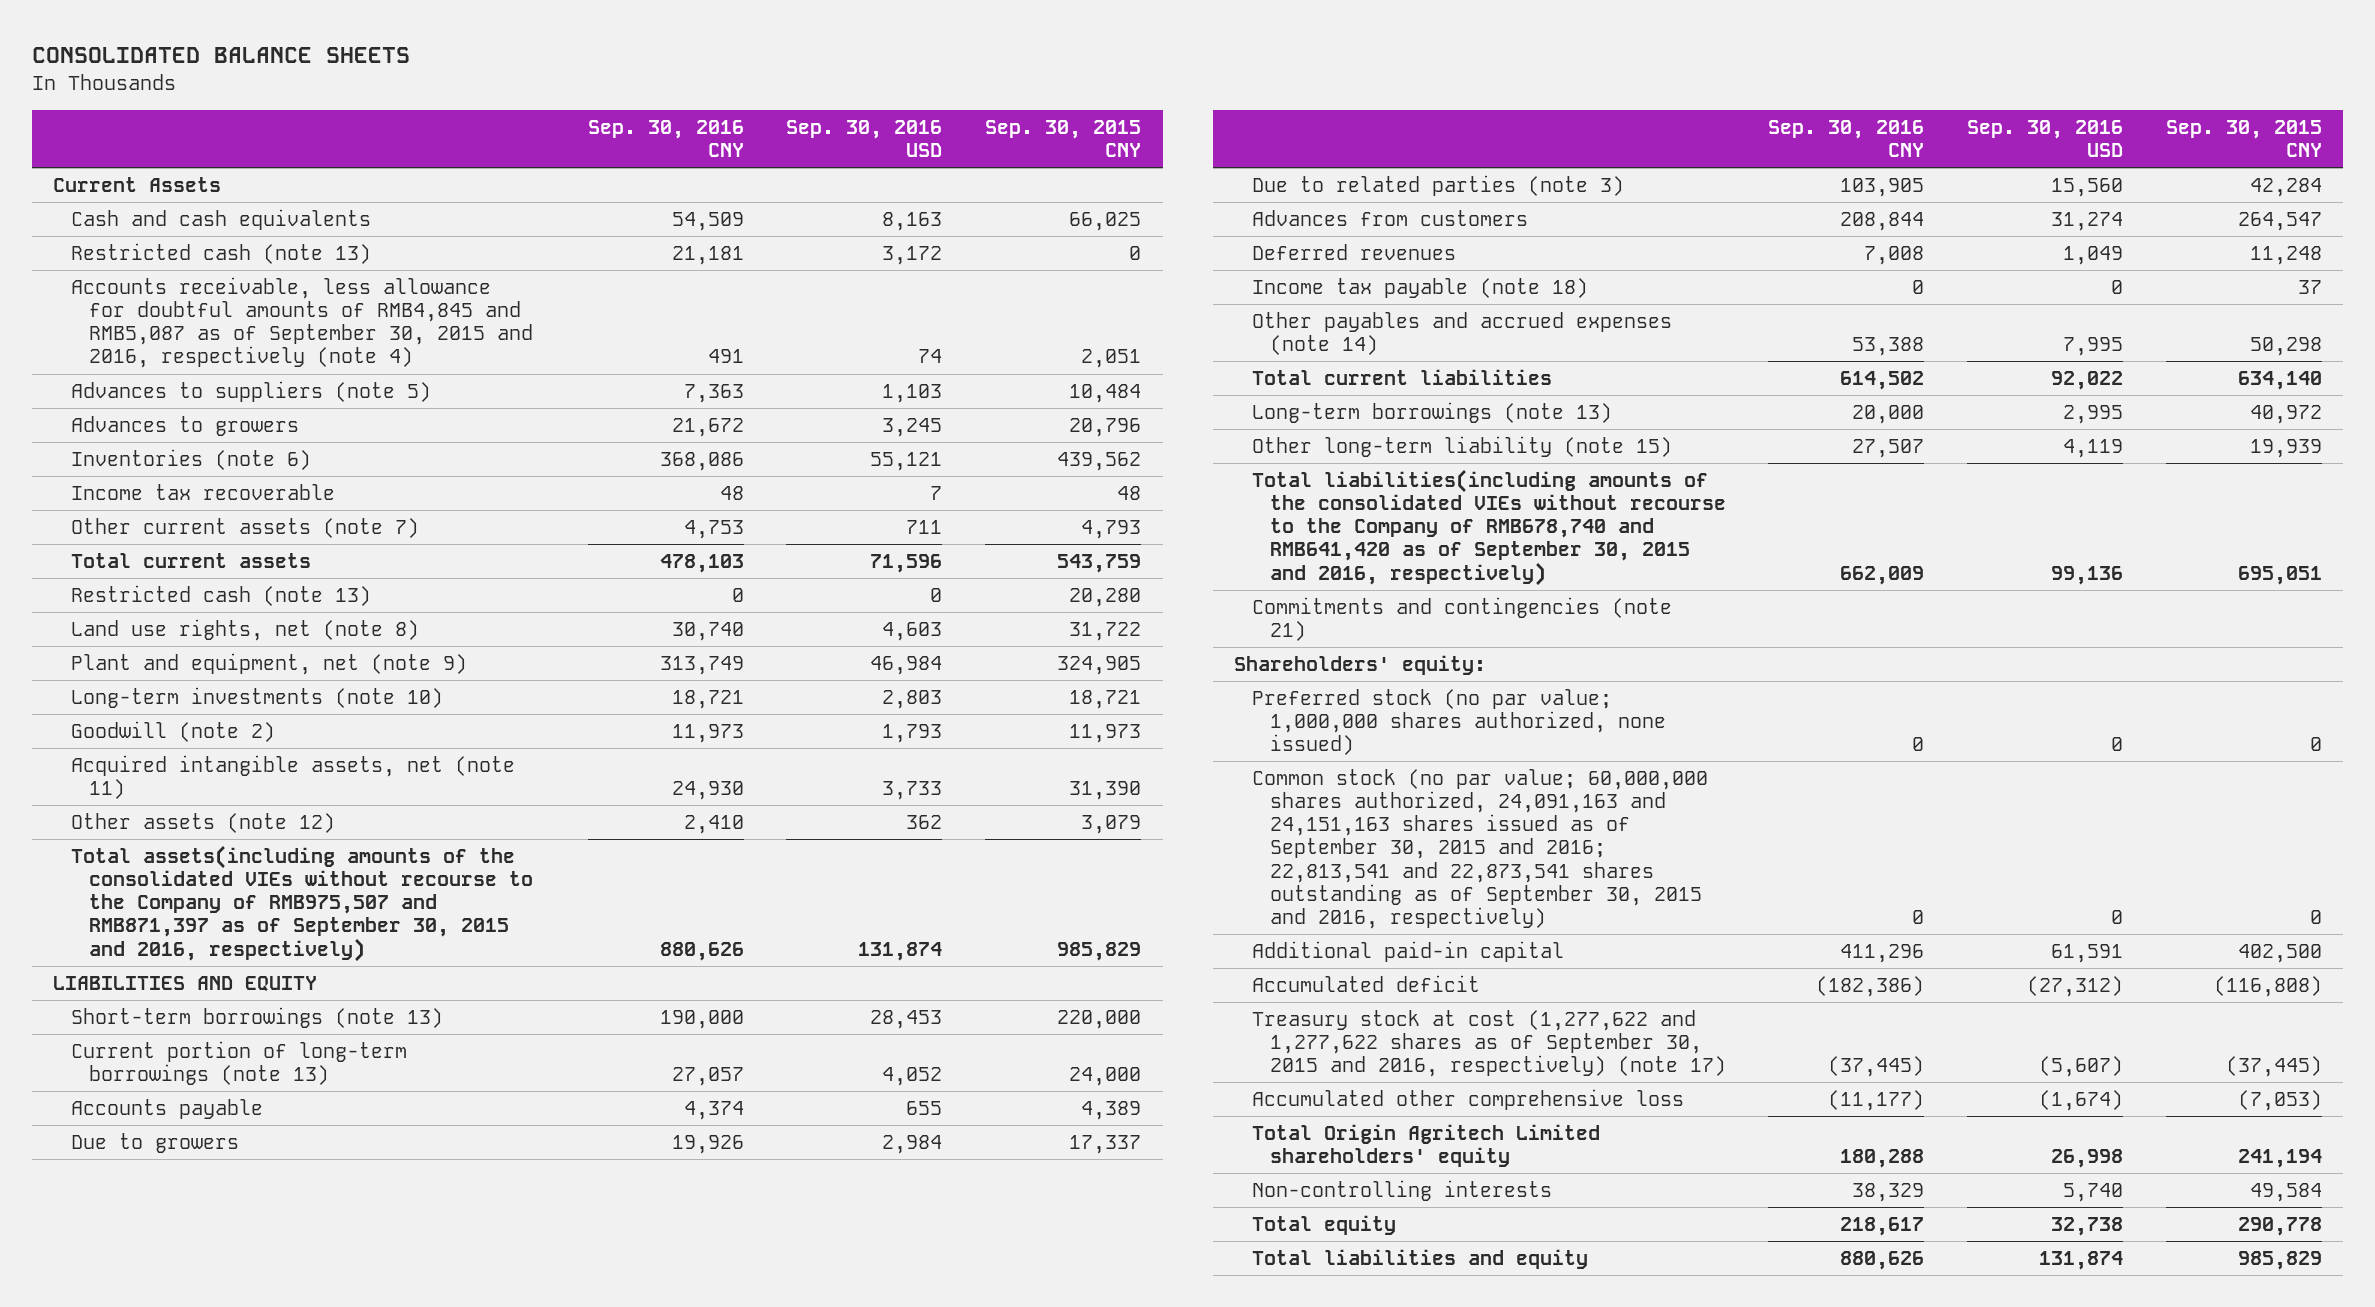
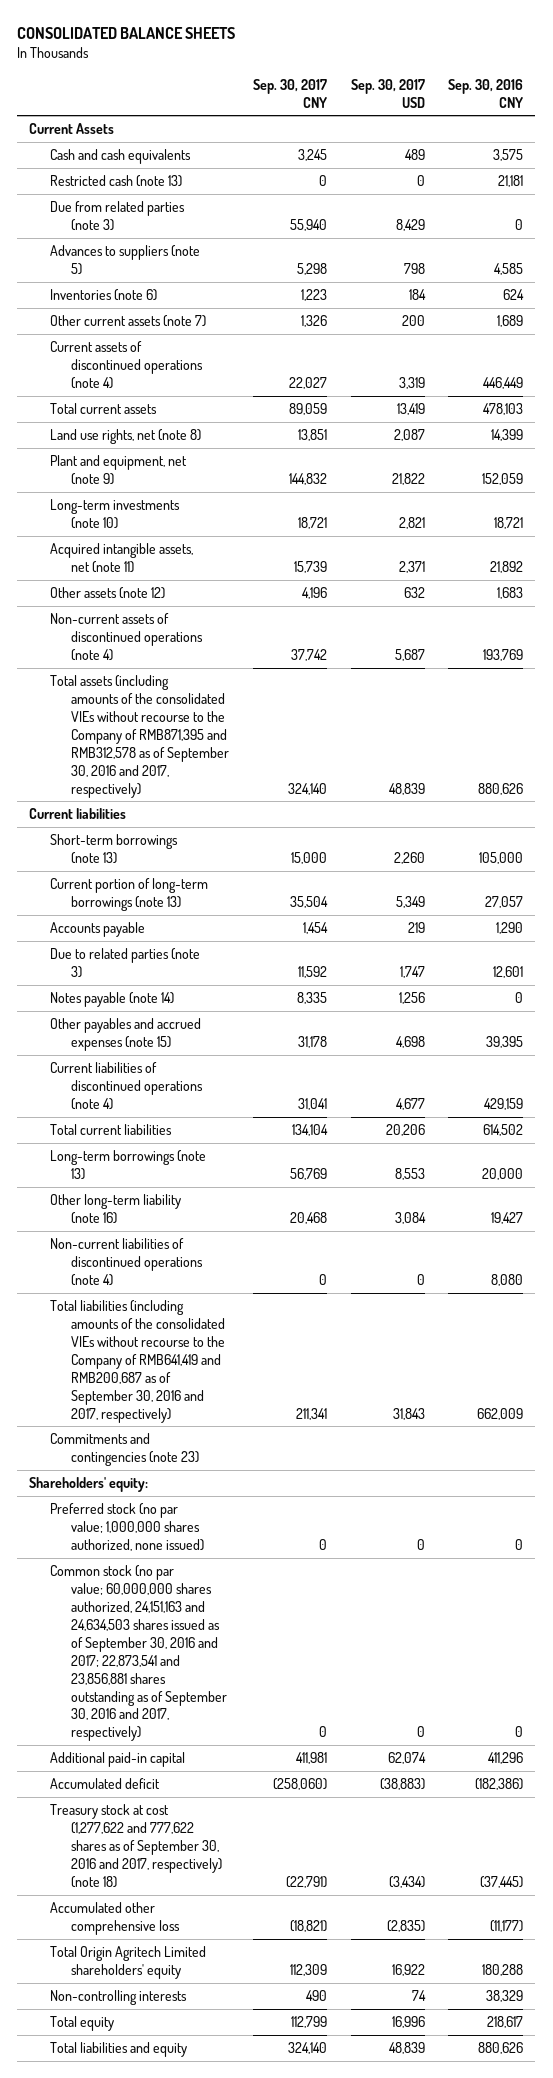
- | Sep. 30, 2016 CNY | Sep. 30, 2016 USD | Sep. 30, 2015 CNY
+ | Sep. 30, 2017 CNY | Sep. 30, 2017 USD | Sep. 30, 2016 CNY
- Cash and cash equivalents | 54,509 | 8,163 | 66,025
+ Cash and cash equivalents | 3,245 | 489 | 3,575
- Accounts receivable, less allowance for doubtful amounts of RMB4,845 and RMB5,087 as of September 30, 2015 and 2016, respectively (note 4) | 491 | 74 | 2,051
- Advances to suppliers (note 5) | 7,363 | 1,103 | 10,484
- Advances to growers | 21,672 | 3,245 | 20,796
- Inventories (note 6) | 368,086 | 55,121 | 439,562
- Income tax recoverable | 48 | 7 | 48
- Other current assets (note 7) | 4,753 | 711 | 4,793
+ Due from related parties (note 3) | 55,940 | 8,429 | 0
+ Advances to suppliers (note 5) | 5,298 | 798 | 4,585
+ Inventories (note 6) | 1,223 | 184 | 624
+ Other current assets (note 7) | 1,326 | 200 | 1,689
+ Current assets of discontinued operations (note 4) | 22,027 | 3,319 | 446,449
- Restricted cash (note 13) | 0 | 0 | 20,280
- Land use rights, net (note 8) | 30,740 | 4,603 | 31,722
- Plant and equipment, net (note 9) | 313,749 | 46,984 | 324,905
+ Land use rights, net (note 8) | 13,851 | 2,087 | 14,399
+ Plant and equipment, net (note 9) | 144,832 | 21,822 | 152,059
- Goodwill (note 2) | 11,973 | 1,793 | 11,973
- Acquired intangible assets, net (note 11) | 24,930 | 3,733 | 31,390
- Other assets (note 12) | 2,410 | 362 | 3,079
- Total assets(including amounts of the consolidated VIEs without recourse to the Company of RMB975,507 and RMB871,397 as of September 30, 2015 and 2016, respectively) | 880,626 | 131,874 | 985,829
- LIABILITIES AND EQUITY
- Short-term borrowings (note 13) | 190,000 | 28,453 | 220,000
+ Acquired intangible assets, net (note 11) | 15,739 | 2,371 | 21,892
+ Other assets (note 12) | 4,196 | 632 | 1,683
+ Non-current assets of discontinued operations (note 4) | 37,742 | 5,687 | 193,769
+ Total assets (including amounts of the consolidated VIEs without recourse to the Company of RMB871,395 and RMB312,578 as of September 30, 2016 and 2017, respectively) | 324,140 | 48,839 | 880,626
+ Current liabilities
+ Short-term borrowings (note 13) | 15,000 | 2,260 | 105,000
- Accounts payable | 4,374 | 655 | 4,389
- Due to growers | 19,926 | 2,984 | 17,337
- Due to related parties (note 3) | 103,905 | 15,560 | 42,284
- Advances from customers | 208,844 | 31,274 | 264,547
- Deferred revenues | 7,008 | 1,049 | 11,248
- Income tax payable (note 18) | 0 | 0 | 37
- Other payables and accrued expenses (note 14) | 53,388 | 7,995 | 50,298
+ Accounts payable | 1,454 | 219 | 1,290
+ Due to related parties (note 3) | 11,592 | 1,747 | 12,601
+ Notes payable (note 14) | 8,335 | 1,256 | 0
+ Other payables and accrued expenses (note 15) | 31,178 | 4,698 | 39,395
+ Current liabilities of discontinued operations (note 4) | 31,041 | 4,677 | 429,159
- Other long-term liability (note 15) | 27,507 | 4,119 | 19,939
- Total liabilities(including amounts of the consolidated VIEs without recourse to the Company of RMB678,740 and RMB641,420 as of September 30, 2015 and 2016, respectively) | 662,009 | 99,136 | 695,051
- Commitments and contingencies (note 21)
+ Other long-term liability (note 16) | 20,468 | 3,084 | 19,427
+ Non-current liabilities of discontinued operations (note 4) | 0 | 0 | 8,080
+ Total liabilities (including amounts of the consolidated VIEs without recourse to the Company of RMB641,419 and RMB200,687 as of September 30, 2016 and 2017, respectively) | 211,341 | 31,843 | 662,009
+ Commitments and contingencies (note 23)
- Common stock (no par value; 60,000,000 shares authorized, 24,091,163 and 24,151,163 shares issued as of September 30, 2015 and 2016; 22,813,541 and 22,873,541 shares outstanding as of September 30, 2015 and 2016, respectively) | 0 | 0 | 0
+ Common stock (no par value; 60,000,000 shares authorized, 24,151,163 and 24,634,503 shares issued as of September 30, 2016 and 2017; 22,873,541 and 23,856,881 shares outstanding as of September 30, 2016 and 2017, respectively) | 0 | 0 | 0
- Treasury stock at cost (1,277,622 and 1,277,622 shares as of September 30, 2015 and 2016, respectively) (note 17) | (37,445) | (5,607) | (37,445)
+ Treasury stock at cost (1,277,622 and 777,622 shares as of September 30, 2016 and 2017, respectively) (note 18) | (22,791) | (3,434) | (37,445)

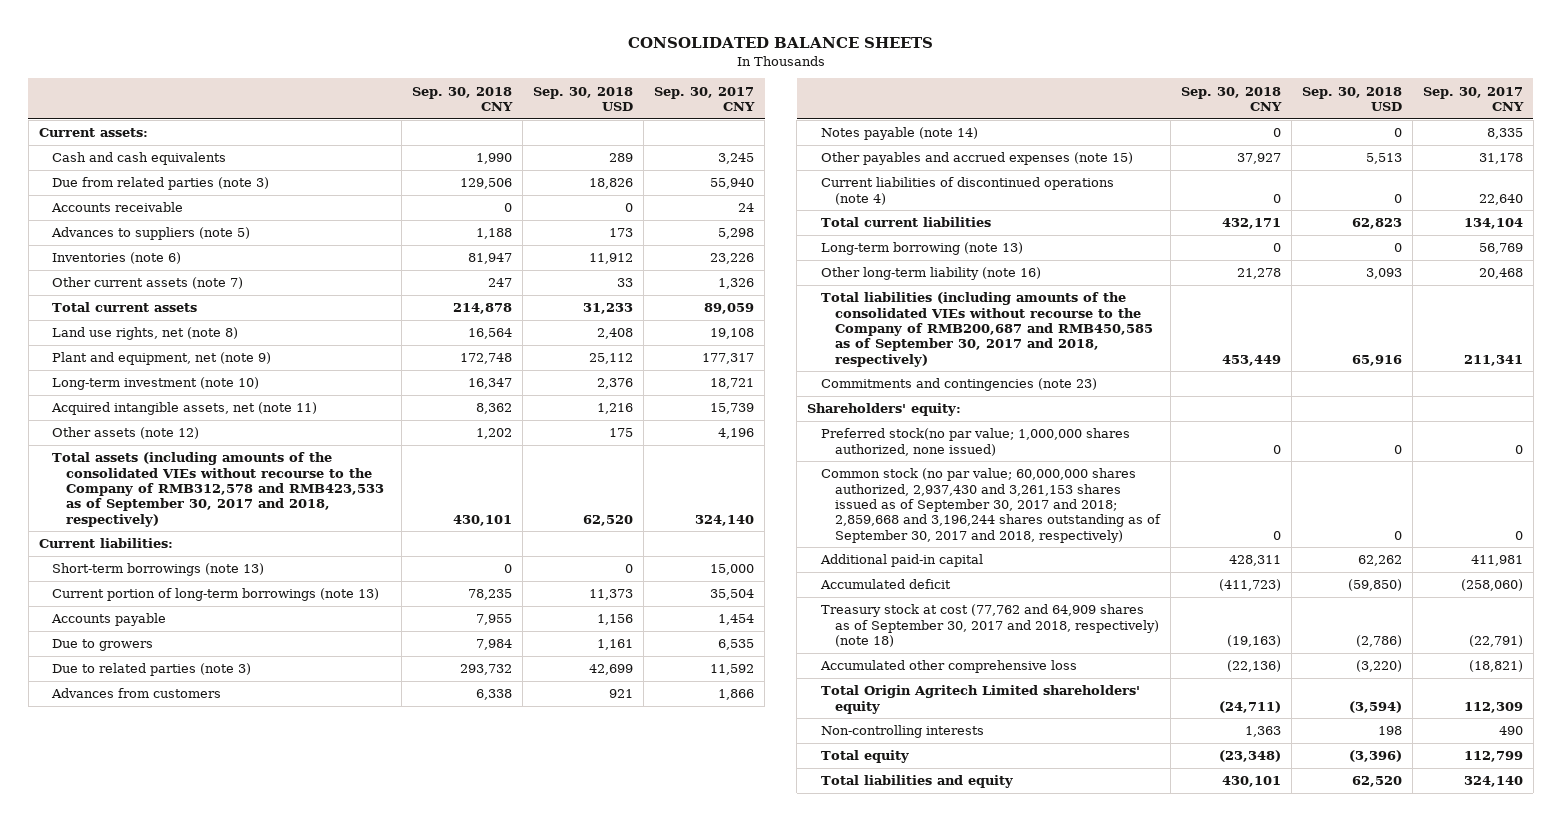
- | Sep. 30, 2017 CNY | Sep. 30, 2017 USD | Sep. 30, 2016 CNY
+ | Sep. 30, 2018 CNY | Sep. 30, 2018 USD | Sep. 30, 2017 CNY
- Current Assets
+ Current assets:
- Restricted cash (note 13) | 0 | 0 | 21,181
+ Accounts receivable | 0 | 0 | 24
- Inventories (note 6) | 1,223 | 184 | 624
+ Inventories (note 6) | 81,947 | 11,912 | 23,226
- Current assets of discontinued operations (note 4) | 22,027 | 3,319 | 446,449
- Land use rights, net (note 8) | 13,851 | 2,087 | 14,399
- Plant and equipment, net (note 9) | 144,832 | 21,822 | 152,059
- Long-term investments (note 10) | 18,721 | 2,821 | 18,721
+ Land use rights, net (note 8) | 16,564 | 2,408 | 19,108
+ Plant and equipment, net (note 9) | 172,748 | 25,112 | 177,317
+ Long-term investment (note 10) | 16,347 | 2,376 | 18,721
- Non-current assets of discontinued operations (note 4) | 37,742 | 5,687 | 193,769
- Total assets (including amounts of the consolidated VIEs without recourse to the Company of RMB871,395 and RMB312,578 as of September 30, 2016 and 2017, respectively) | 324,140 | 48,839 | 880,626
- Current liabilities
+ Total assets (including amounts of the consolidated VIEs without recourse to the Company of RMB312,578 and RMB423,533 as of September 30, 2017 and 2018, respectively) | 430,101 | 62,520 | 324,140
+ Current liabilities:
+ Due to growers | 7,984 | 1,161 | 6,535
+ Advances from customers | 6,338 | 921 | 1,866
- Current liabilities of discontinued operations (note 4) | 31,041 | 4,677 | 429,159
+ Current liabilities of discontinued operations (note 4) | 0 | 0 | 22,640
- Long-term borrowings (note 13) | 56,769 | 8,553 | 20,000
+ Long-term borrowing (note 13) | 0 | 0 | 56,769
- Non-current liabilities of discontinued operations (note 4) | 0 | 0 | 8,080
- Total liabilities (including amounts of the consolidated VIEs without recourse to the Company of RMB641,419 and RMB200,687 as of September 30, 2016 and 2017, respectively) | 211,341 | 31,843 | 662,009
+ Total liabilities (including amounts of the consolidated VIEs without recourse to the Company of RMB200,687 and RMB450,585 as of September 30, 2017 and 2018, respectively) | 453,449 | 65,916 | 211,341
- Preferred stock (no par value; 1,000,000 shares authorized, none issued) | 0 | 0 | 0
- Common stock (no par value; 60,000,000 shares authorized, 24,151,163 and 24,634,503 shares issued as of September 30, 2016 and 2017; 22,873,541 and 23,856,881 shares outstanding as of September 30, 2016 and 2017, respectively) | 0 | 0 | 0
+ Preferred stock(no par value; 1,000,000 shares authorized, none issued) | 0 | 0 | 0
+ Common stock (no par value; 60,000,000 shares authorized, 2,937,430 and 3,261,153 shares issued as of September 30, 2017 and 2018; 2,859,668 and 3,196,244 shares outstanding as of September 30, 2017 and 2018, respectively) | 0 | 0 | 0
- Treasury stock at cost (1,277,622 and 777,622 shares as of September 30, 2016 and 2017, respectively) (note 18) | (22,791) | (3,434) | (37,445)
+ Treasury stock at cost (77,762 and 64,909 shares as of September 30, 2017 and 2018, respectively) (note 18) | (19,163) | (2,786) | (22,791)

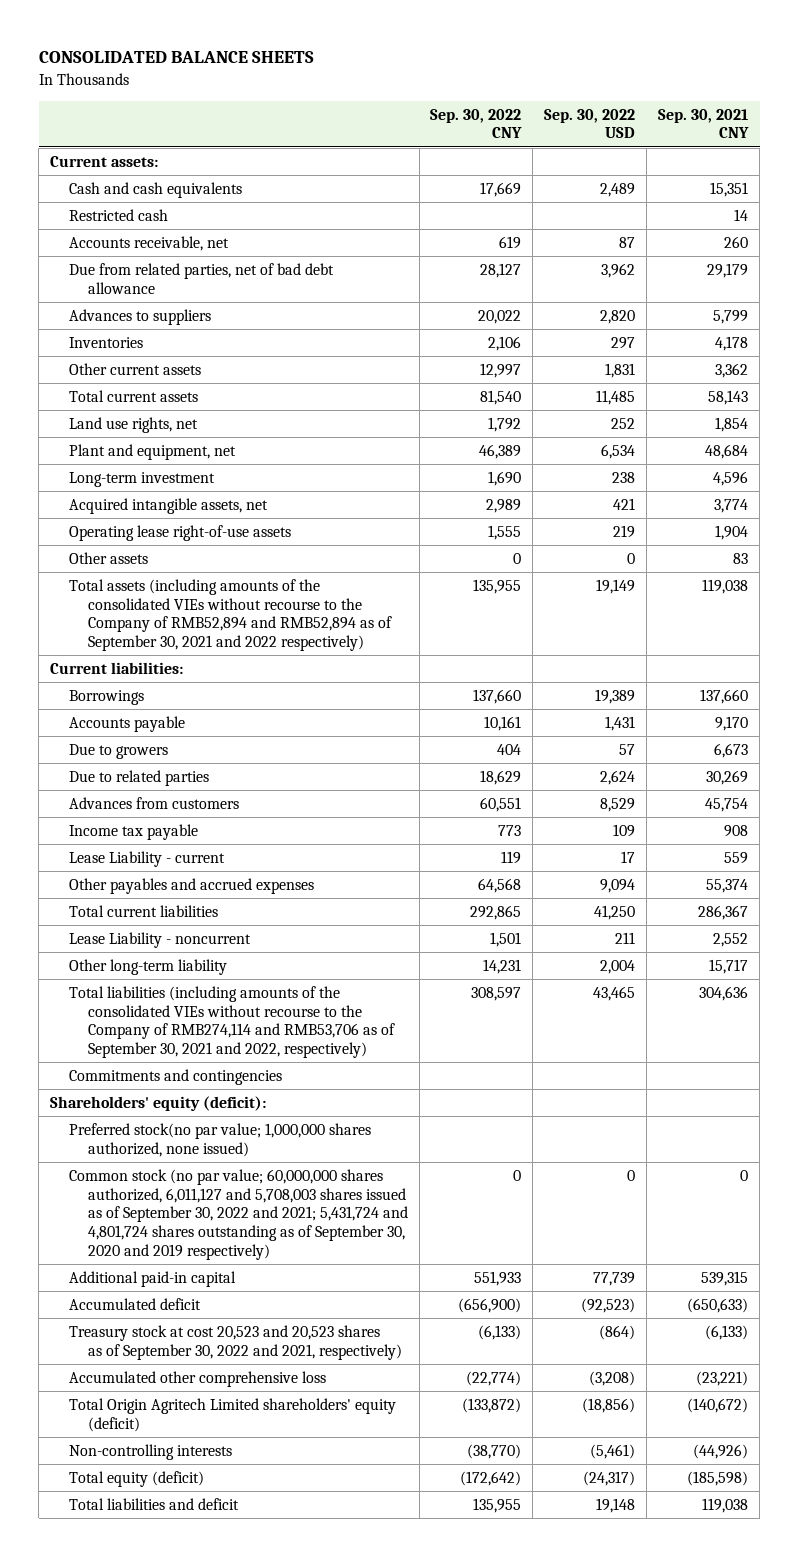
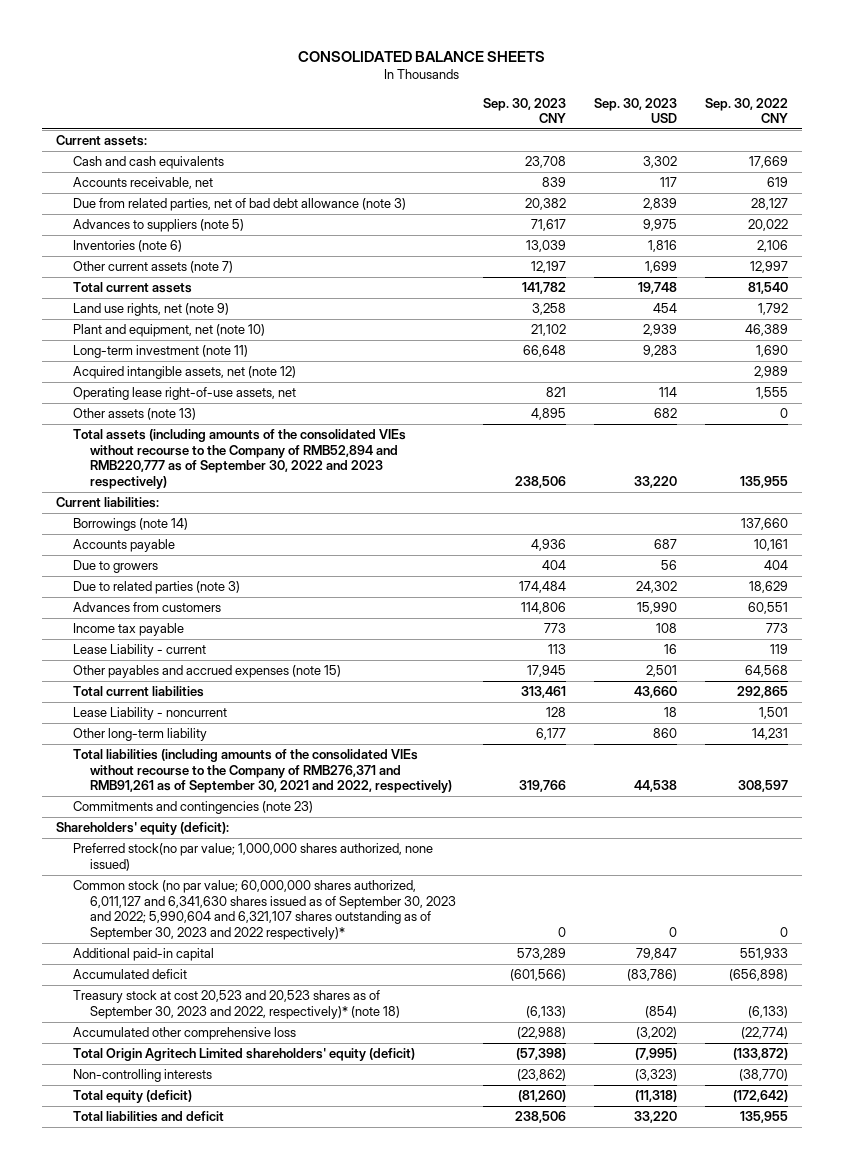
- | Sep. 30, 2022 CNY | Sep. 30, 2022 USD | Sep. 30, 2021 CNY
+ | Sep. 30, 2023 CNY | Sep. 30, 2023 USD | Sep. 30, 2022 CNY
- Restricted cash | | | 14
- Due from related parties, net of bad debt allowance | 28,127 | 3,962 | 29,179
- Advances to suppliers | 20,022 | 2,820 | 5,799
- Inventories | 2,106 | 297 | 4,178
- Other current assets | 12,997 | 1,831 | 3,362
+ Due from related parties, net of bad debt allowance (note 3) | 20,382 | 2,839 | 28,127
+ Advances to suppliers (note 5) | 71,617 | 9,975 | 20,022
+ Inventories (note 6) | 13,039 | 1,816 | 2,106
+ Other current assets (note 7) | 12,197 | 1,699 | 12,997
- Land use rights, net | 1,792 | 252 | 1,854
- Plant and equipment, net | 46,389 | 6,534 | 48,684
- Long-term investment | 1,690 | 238 | 4,596
- Acquired intangible assets, net | 2,989 | 421 | 3,774
- Operating lease right-of-use assets | 1,555 | 219 | 1,904
- Other assets | 0 | 0 | 83
- Total assets (including amounts of the consolidated VIEs without recourse to the Company of RMB52,894 and RMB52,894 as of September 30, 2021 and 2022 respectively) | 135,955 | 19,149 | 119,038
+ Land use rights, net (note 9) | 3,258 | 454 | 1,792
+ Plant and equipment, net (note 10) | 21,102 | 2,939 | 46,389
+ Long-term investment (note 11) | 66,648 | 9,283 | 1,690
+ Acquired intangible assets, net (note 12) | | | 2,989
+ Operating lease right-of-use assets, net | 821 | 114 | 1,555
+ Other assets (note 13) | 4,895 | 682 | 0
+ Total assets (including amounts of the consolidated VIEs without recourse to the Company of RMB52,894 and RMB220,777 as of September 30, 2022 and 2023 respectively) | 238,506 | 33,220 | 135,955
- Borrowings | 137,660 | 19,389 | 137,660
+ Borrowings (note 14) | | | 137,660
- Due to related parties | 18,629 | 2,624 | 30,269
+ Due to related parties (note 3) | 174,484 | 24,302 | 18,629
- Other payables and accrued expenses | 64,568 | 9,094 | 55,374
+ Other payables and accrued expenses (note 15) | 17,945 | 2,501 | 64,568
- Total liabilities (including amounts of the consolidated VIEs without recourse to the Company of RMB274,114 and RMB53,706 as of September 30, 2021 and 2022, respectively) | 308,597 | 43,465 | 304,636
- Commitments and contingencies
+ Total liabilities (including amounts of the consolidated VIEs without recourse to the Company of RMB276,371 and RMB91,261 as of September 30, 2021 and 2022, respectively) | 319,766 | 44,538 | 308,597
+ Commitments and contingencies (note 23)
- Common stock (no par value; 60,000,000 shares authorized, 6,011,127 and 5,708,003 shares issued as of September 30, 2022 and 2021; 5,431,724 and 4,801,724 shares outstanding as of September 30, 2020 and 2019 respectively) | 0 | 0 | 0
+ Common stock (no par value; 60,000,000 shares authorized, 6,011,127 and 6,341,630 shares issued as of September 30, 2023 and 2022; 5,990,604 and 6,321,107 shares outstanding as of September 30, 2023 and 2022 respectively)* | 0 | 0 | 0
- Accumulated deficit | (656,900) | (92,523) | (650,633)
- Treasury stock at cost 20,523 and 20,523 shares as of September 30, 2022 and 2021, respectively) | (6,133) | (864) | (6,133)
+ Accumulated deficit | (601,566) | (83,786) | (656,898)
+ Treasury stock at cost 20,523 and 20,523 shares as of September 30, 2023 and 2022, respectively)* (note 18) | (6,133) | (854) | (6,133)

